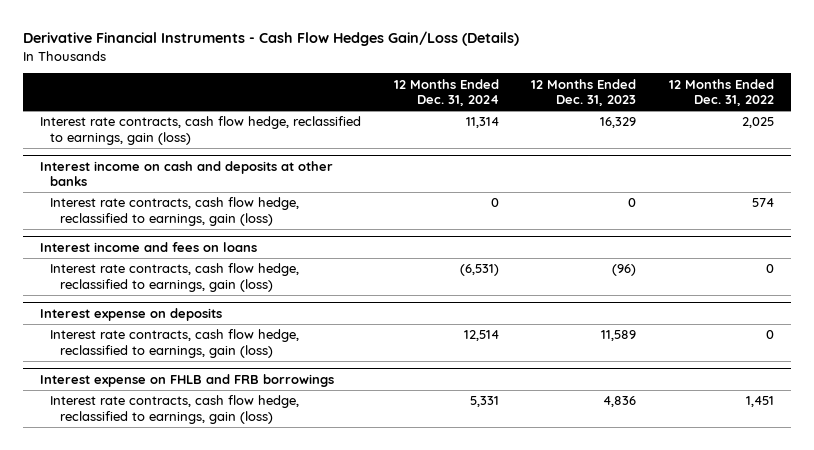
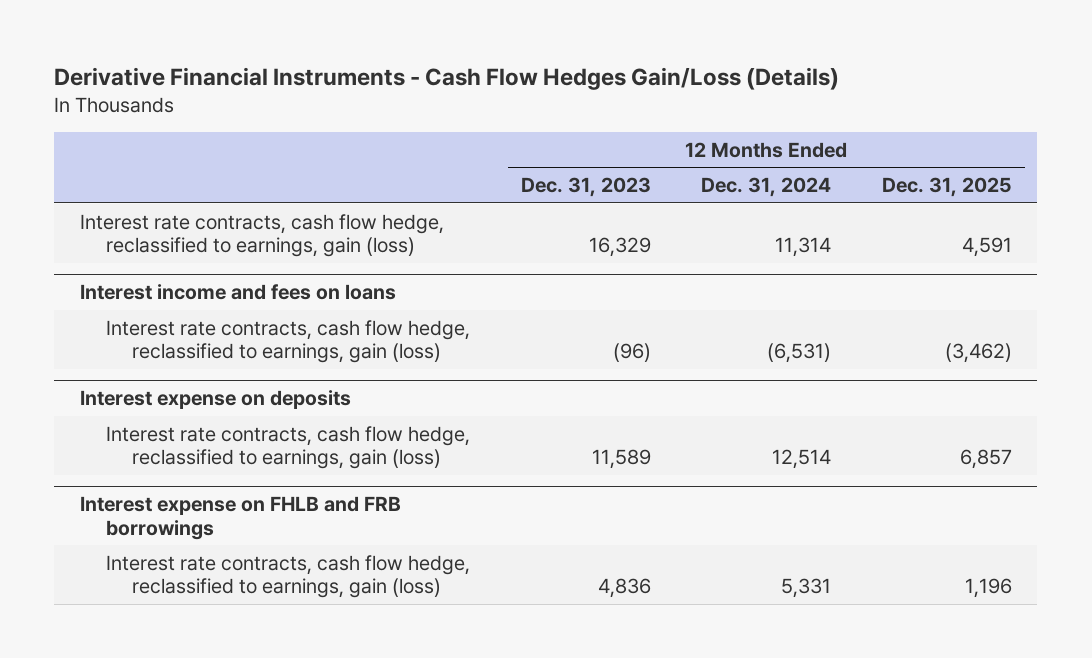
- | 12 Months Ended Dec. 31, 2024 | 12 Months Ended Dec. 31, 2023 | 12 Months Ended Dec. 31, 2022
+ | 12 Months Ended Dec. 31, 2023 | 12 Months Ended Dec. 31, 2024 | 12 Months Ended Dec. 31, 2025
- Interest income on cash and deposits at other banks
- Interest rate contracts, cash flow hedge, reclassified to earnings, gain (loss) | 0 | 0 | 574

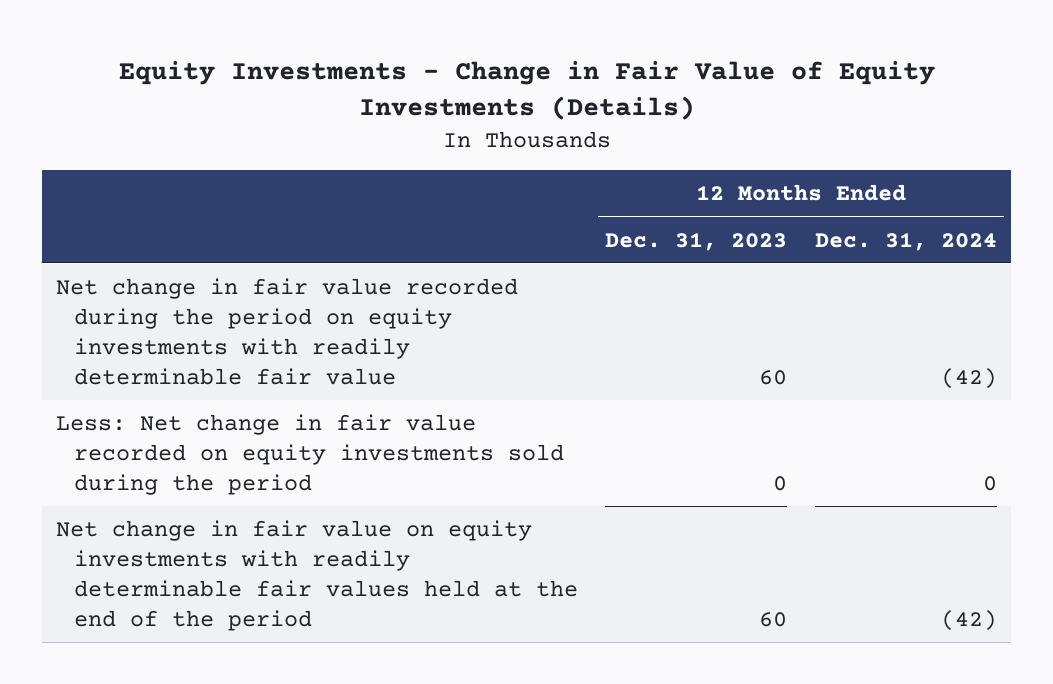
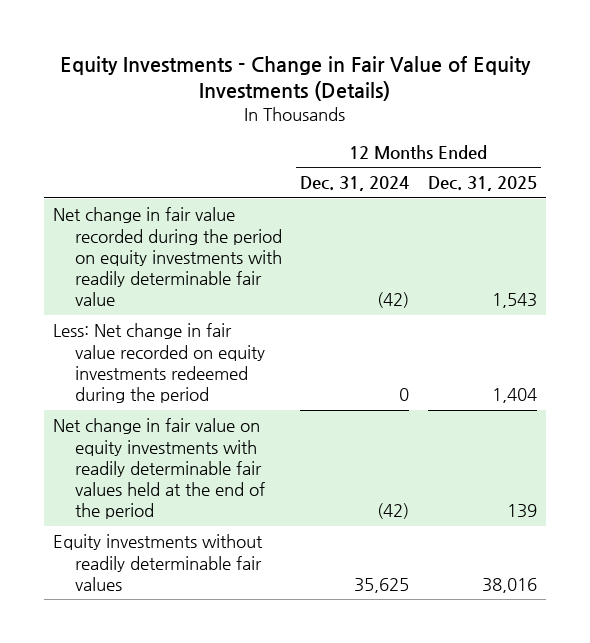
- | 12 Months Ended Dec. 31, 2023 | 12 Months Ended Dec. 31, 2024
+ | 12 Months Ended Dec. 31, 2024 | 12 Months Ended Dec. 31, 2025
- Less: Net change in fair value recorded on equity investments sold during the period | 0 | 0
+ Less: Net change in fair value recorded on equity investments redeemed during the period | 0 | 1,404
+ Equity investments without readily determinable fair values | 35,625 | 38,016

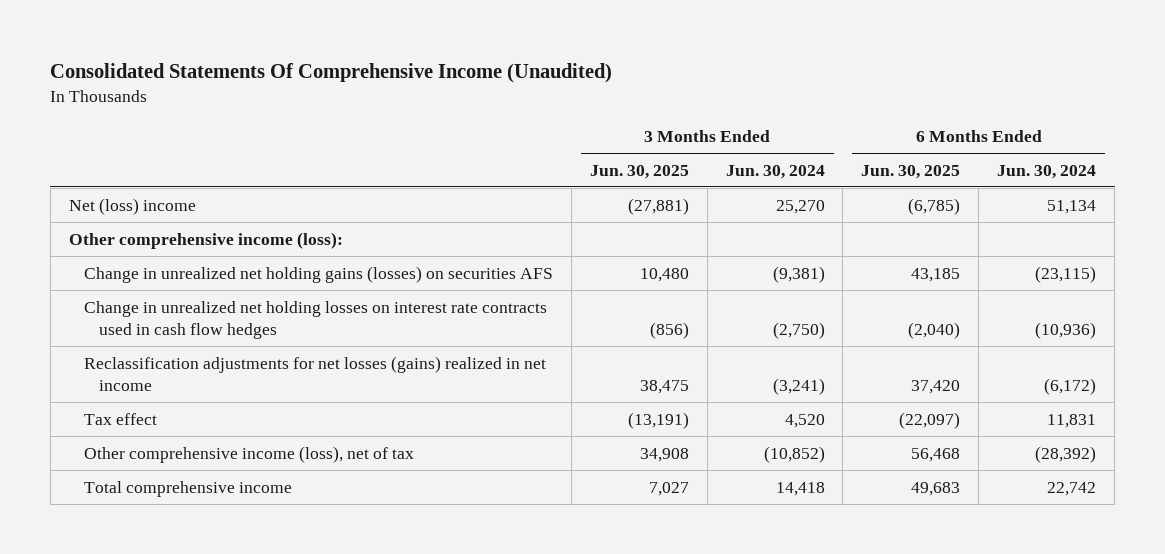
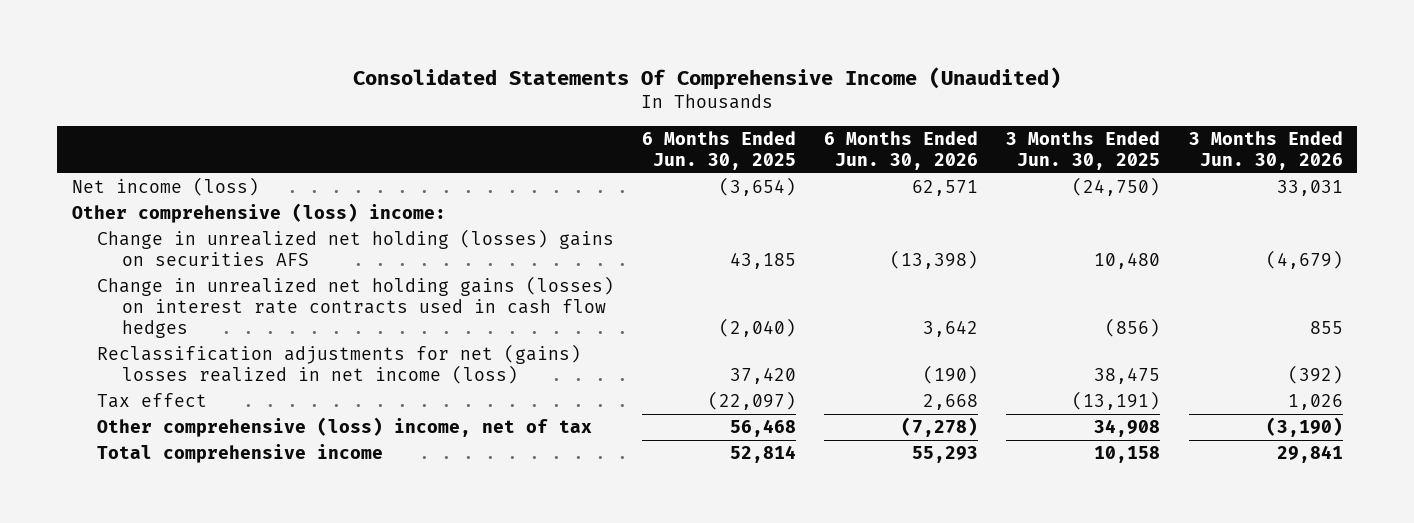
- | 3 Months Ended Jun. 30, 2025 | 3 Months Ended Jun. 30, 2024 | 6 Months Ended Jun. 30, 2025 | 6 Months Ended Jun. 30, 2024
+ | 6 Months Ended Jun. 30, 2025 | 6 Months Ended Jun. 30, 2026 | 3 Months Ended Jun. 30, 2025 | 3 Months Ended Jun. 30, 2026
- Net (loss) income | (27,881) | 25,270 | (6,785) | 51,134
- Other comprehensive income (loss):
- Change in unrealized net holding gains (losses) on securities AFS | 10,480 | (9,381) | 43,185 | (23,115)
- Change in unrealized net holding losses on interest rate contracts used in cash flow hedges | (856) | (2,750) | (2,040) | (10,936)
- Reclassification adjustments for net losses (gains) realized in net income | 38,475 | (3,241) | 37,420 | (6,172)
+ Net income (loss) | (3,654) | 62,571 | (24,750) | 33,031
+ Other comprehensive (loss) income:
+ Change in unrealized net holding (losses) gains on securities AFS | 43,185 | (13,398) | 10,480 | (4,679)
+ Change in unrealized net holding gains (losses) on interest rate contracts used in cash flow hedges | (2,040) | 3,642 | (856) | 855
+ Reclassification adjustments for net (gains) losses realized in net income (loss) | 37,420 | (190) | 38,475 | (392)
- Other comprehensive income (loss), net of tax | 34,908 | (10,852) | 56,468 | (28,392)
- Total comprehensive income | 7,027 | 14,418 | 49,683 | 22,742
+ Other comprehensive (loss) income, net of tax | 56,468 | (7,278) | 34,908 | (3,190)
+ Total comprehensive income | 52,814 | 55,293 | 10,158 | 29,841

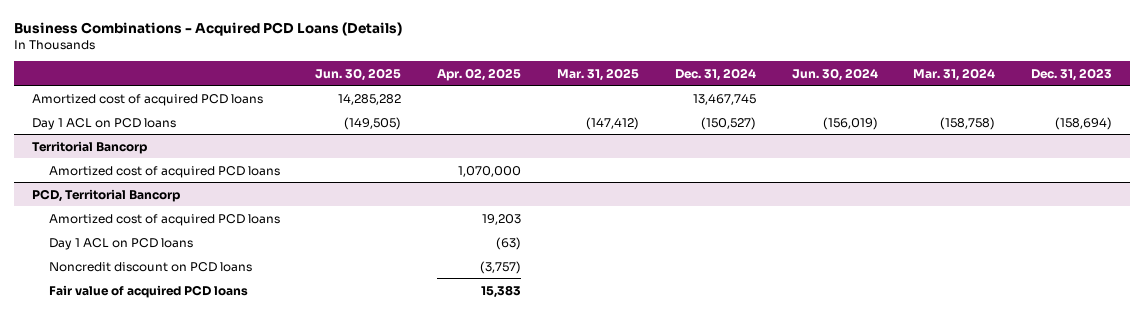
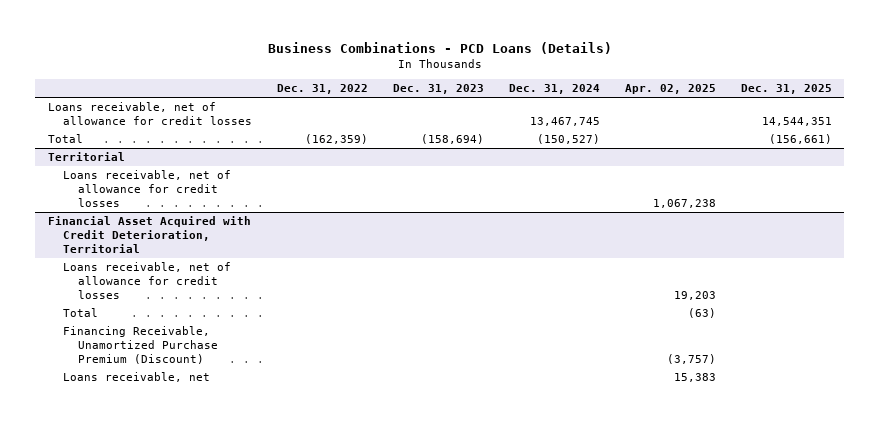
- Business Combinations - Acquired PCD Loans (Details)
+ Business Combinations - PCD Loans (Details)
- | Jun. 30, 2025 | Apr. 02, 2025 | Mar. 31, 2025 | Dec. 31, 2024 | Jun. 30, 2024 | Mar. 31, 2024 | Dec. 31, 2023
+ | Dec. 31, 2022 | Dec. 31, 2023 | Dec. 31, 2024 | Apr. 02, 2025 | Dec. 31, 2025
- Amortized cost of acquired PCD loans | 14,285,282 | | | 13,467,745 | | |
- Day 1 ACL on PCD loans | (149,505) | | (147,412) | (150,527) | (156,019) | (158,758) | (158,694)
- Territorial Bancorp
- Amortized cost of acquired PCD loans | | 1,070,000 | | | | |
- PCD, Territorial Bancorp
- Amortized cost of acquired PCD loans | | 19,203 | | | | |
- Day 1 ACL on PCD loans | | (63) | | | | |
- Noncredit discount on PCD loans | | (3,757) | | | | |
- Fair value of acquired PCD loans | | 15,383 | | | | |
+ Loans receivable, net of allowance for credit losses | | | 13,467,745 | | 14,544,351
+ Total | (162,359) | (158,694) | (150,527) | | (156,661)
+ Territorial
+ Loans receivable, net of allowance for credit losses | | | | 1,067,238 |
+ Financial Asset Acquired with Credit Deterioration, Territorial
+ Loans receivable, net of allowance for credit losses | | | | 19,203 |
+ Total | | | | (63) |
+ Financing Receivable, Unamortized Purchase Premium (Discount) | | | | (3,757) |
+ Loans receivable, net | | | | 15,383 |

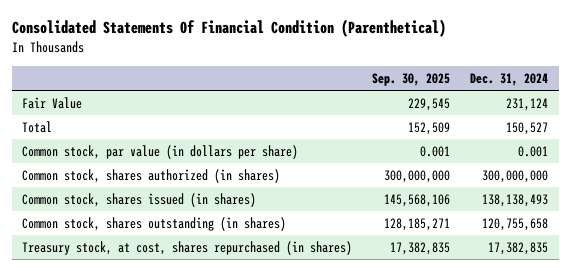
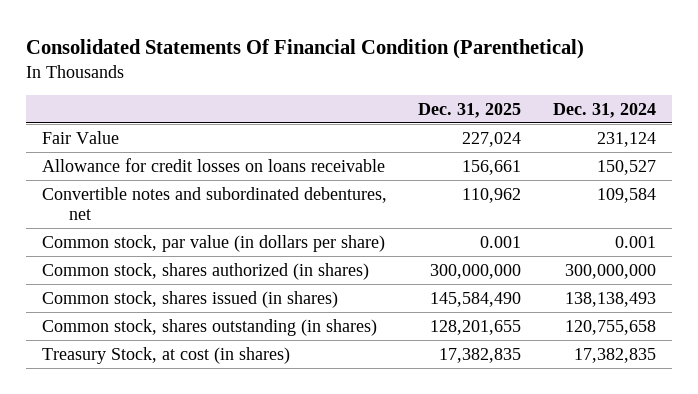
- | Sep. 30, 2025 | Dec. 31, 2024
+ | Dec. 31, 2025 | Dec. 31, 2024
- Total | 152,509 | 150,527
+ Allowance for credit losses on loans receivable | 156,661 | 150,527
+ Convertible notes and subordinated debentures, net | 110,962 | 109,584
- Treasury stock, at cost, shares repurchased (in shares) | 17,382,835 | 17,382,835
+ Treasury Stock, at cost (in shares) | 17,382,835 | 17,382,835

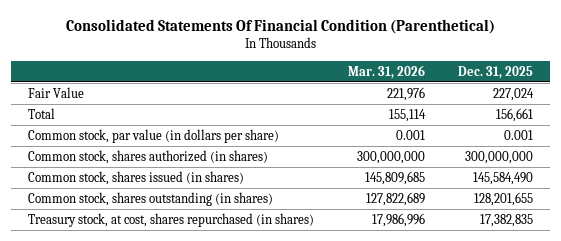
- | Dec. 31, 2025 | Dec. 31, 2024
+ | Mar. 31, 2026 | Dec. 31, 2025
- Allowance for credit losses on loans receivable | 156,661 | 150,527
- Convertible notes and subordinated debentures, net | 110,962 | 109,584
+ Total | 155,114 | 156,661
- Treasury Stock, at cost (in shares) | 17,382,835 | 17,382,835
+ Treasury stock, at cost, shares repurchased (in shares) | 17,986,996 | 17,382,835

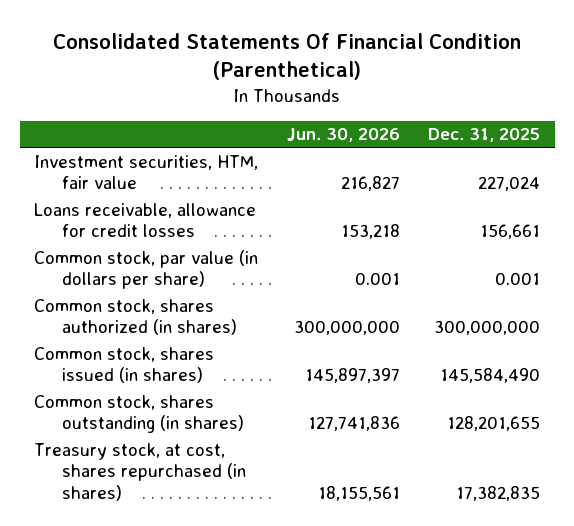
- | Mar. 31, 2026 | Dec. 31, 2025
+ | Jun. 30, 2026 | Dec. 31, 2025
- Fair Value | 221,976 | 227,024
- Total | 155,114 | 156,661
+ Investment securities, HTM, fair value | 216,827 | 227,024
+ Loans receivable, allowance for credit losses | 153,218 | 156,661

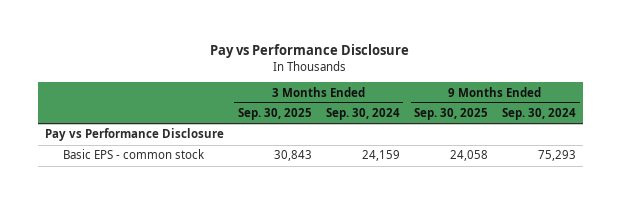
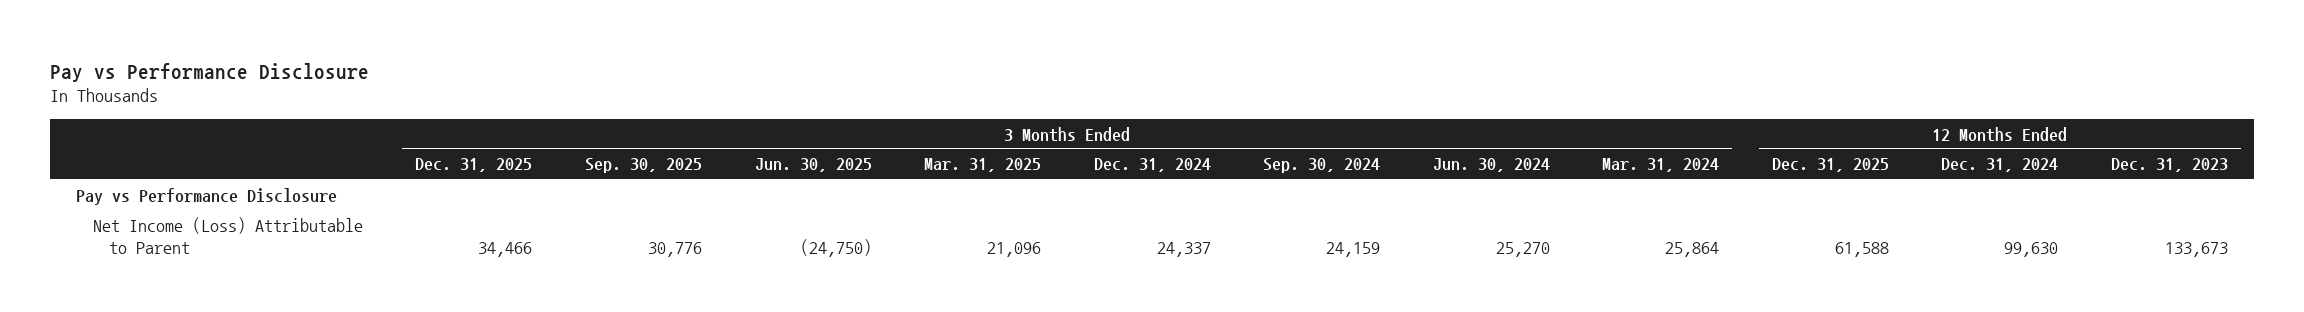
- | 3 Months Ended Sep. 30, 2025 | 3 Months Ended Sep. 30, 2024 | 9 Months Ended Sep. 30, 2025 | 9 Months Ended Sep. 30, 2024
+ | 3 Months Ended Dec. 31, 2025 | 3 Months Ended Sep. 30, 2025 | 3 Months Ended Jun. 30, 2025 | 3 Months Ended Mar. 31, 2025 | 3 Months Ended Dec. 31, 2024 | 3 Months Ended Sep. 30, 2024 | 3 Months Ended Jun. 30, 2024 | 3 Months Ended Mar. 31, 2024 | 12 Months Ended Dec. 31, 2025 | 12 Months Ended Dec. 31, 2024 | 12 Months Ended Dec. 31, 2023
- Basic EPS - common stock | 30,843 | 24,159 | 24,058 | 75,293
+ Net Income (Loss) Attributable to Parent | 34,466 | 30,776 | (24,750) | 21,096 | 24,337 | 24,159 | 25,270 | 25,864 | 61,588 | 99,630 | 133,673

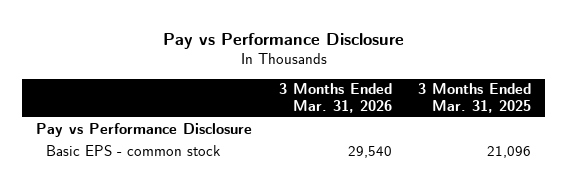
- | 3 Months Ended Dec. 31, 2025 | 3 Months Ended Sep. 30, 2025 | 3 Months Ended Jun. 30, 2025 | 3 Months Ended Mar. 31, 2025 | 3 Months Ended Dec. 31, 2024 | 3 Months Ended Sep. 30, 2024 | 3 Months Ended Jun. 30, 2024 | 3 Months Ended Mar. 31, 2024 | 12 Months Ended Dec. 31, 2025 | 12 Months Ended Dec. 31, 2024 | 12 Months Ended Dec. 31, 2023
+ | 3 Months Ended Mar. 31, 2026 | 3 Months Ended Mar. 31, 2025
- Net Income (Loss) Attributable to Parent | 34,466 | 30,776 | (24,750) | 21,096 | 24,337 | 24,159 | 25,270 | 25,864 | 61,588 | 99,630 | 133,673
+ Basic EPS - common stock | 29,540 | 21,096

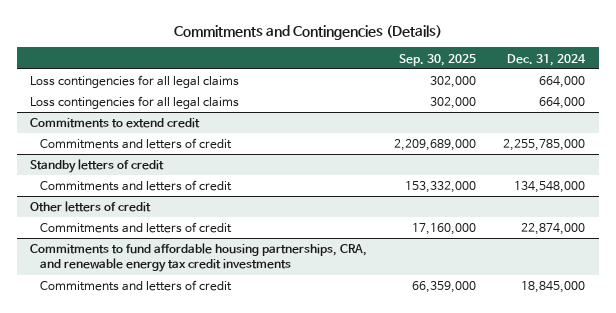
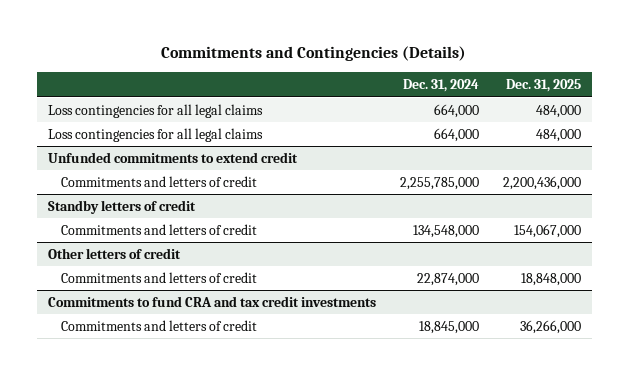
- | Sep. 30, 2025 | Dec. 31, 2024
+ | Dec. 31, 2024 | Dec. 31, 2025
- Commitments to extend credit
+ Unfunded commitments to extend credit
- Commitments to fund affordable housing partnerships, CRA, and renewable energy tax credit investments
+ Commitments to fund CRA and tax credit investments

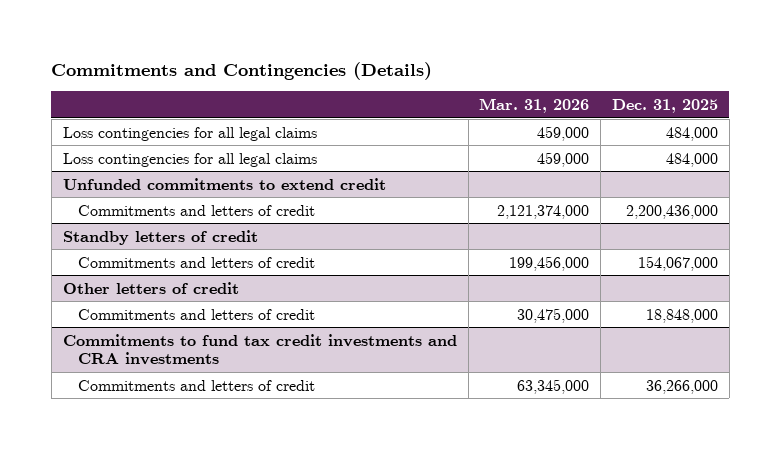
- | Dec. 31, 2024 | Dec. 31, 2025
+ | Mar. 31, 2026 | Dec. 31, 2025
- Commitments to fund CRA and tax credit investments
+ Commitments to fund tax credit investments and CRA investments

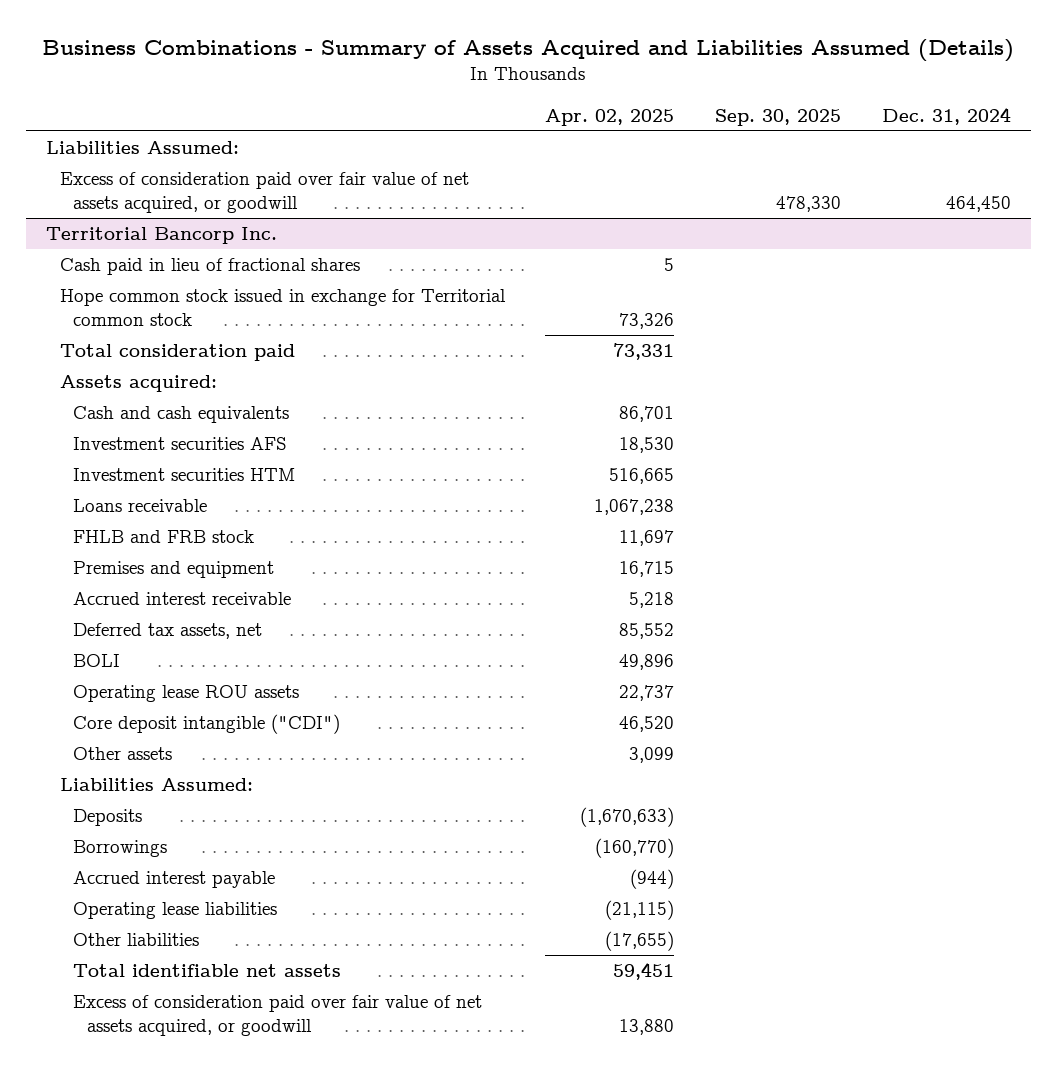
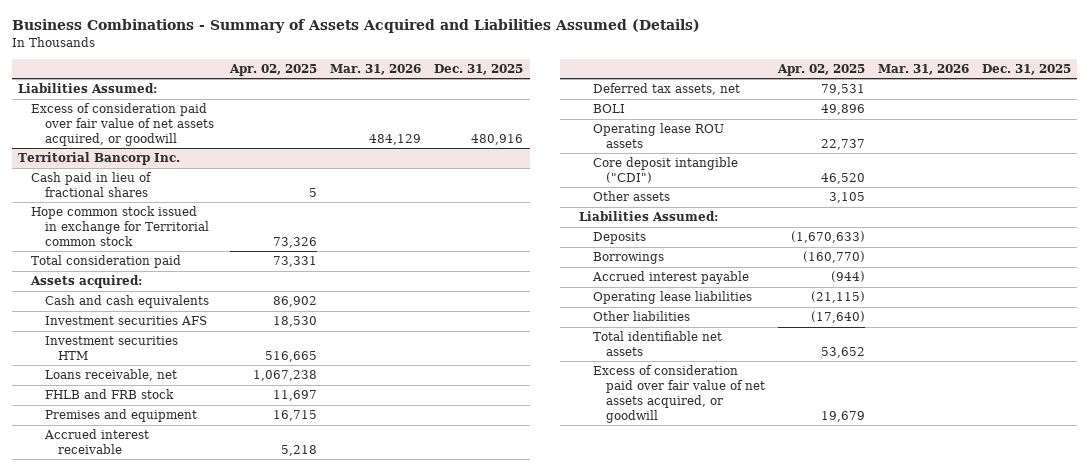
- | Apr. 02, 2025 | Sep. 30, 2025 | Dec. 31, 2024
+ | Apr. 02, 2025 | Mar. 31, 2026 | Dec. 31, 2025
@ Territorial Bancorp Inc.
- Cash and cash equivalents | 86,701 | |
+ Cash and cash equivalents | 86,902 | |
- Loans receivable | 1,067,238 | |
+ Loans receivable, net | 1,067,238 | |
- Deferred tax assets, net | 85,552 | |
+ Deferred tax assets, net | 79,531 | |
- Other assets | 3,099 | |
+ Other assets | 3,105 | |
- Other liabilities | (17,655) | |
- Total identifiable net assets | 59,451 | |
- Excess of consideration paid over fair value of net assets acquired, or goodwill | 13,880 | |
+ Other liabilities | (17,640) | |
+ Total identifiable net assets | 53,652 | |
+ Excess of consideration paid over fair value of net assets acquired, or goodwill | 19,679 | |

